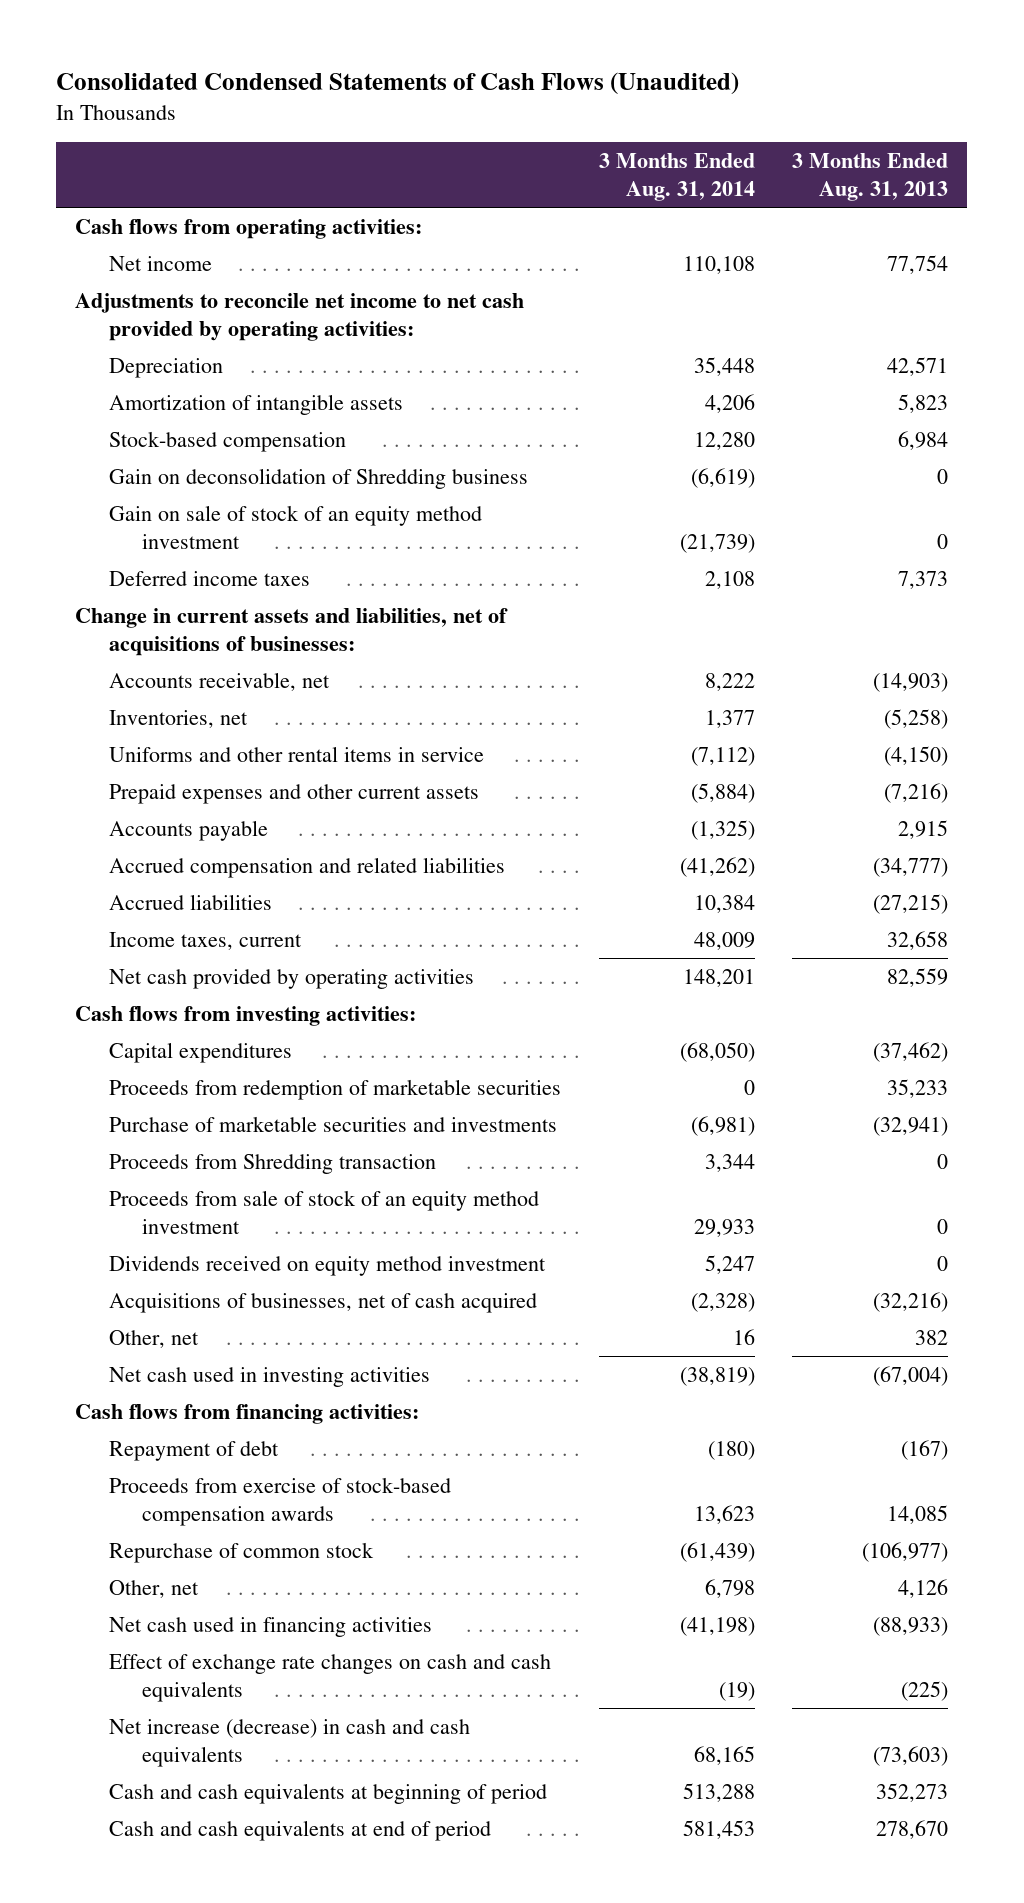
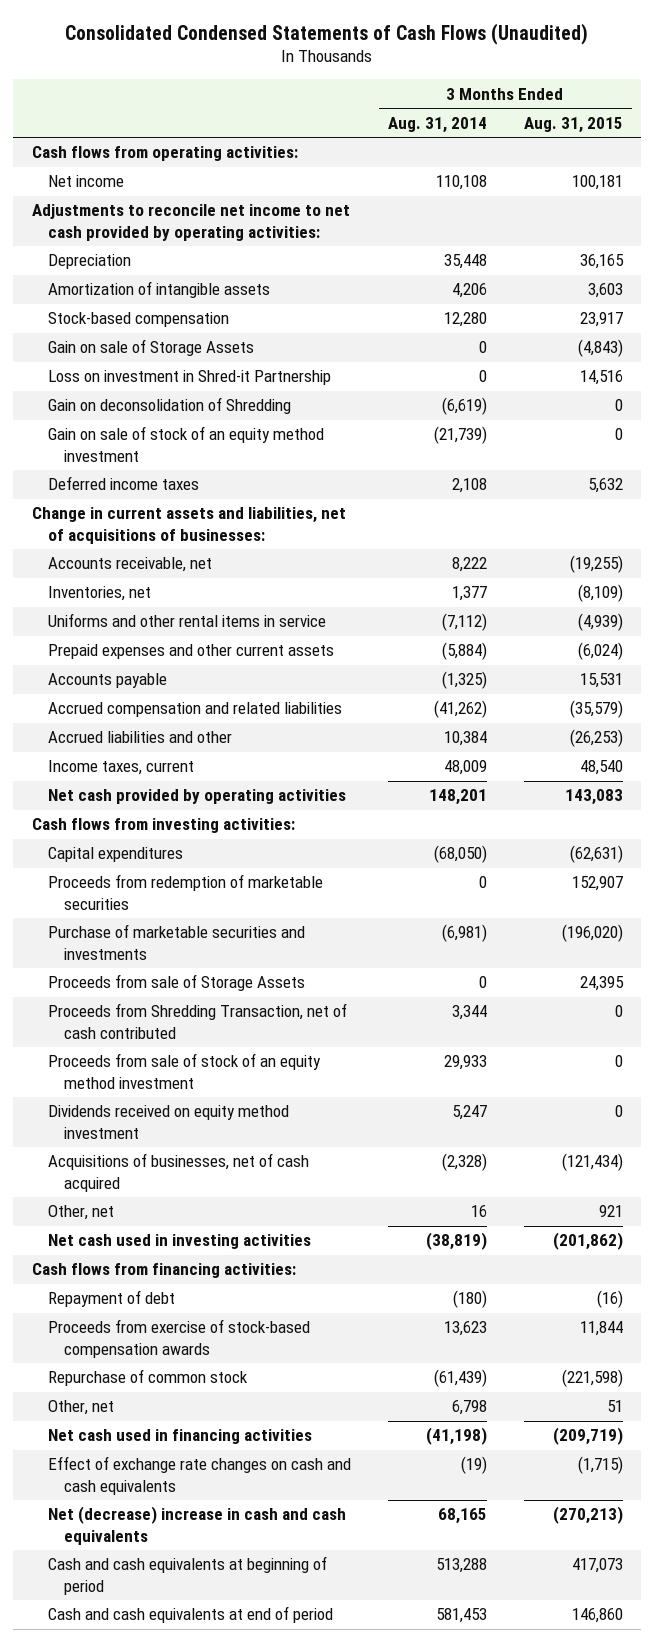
- | 3 Months Ended Aug. 31, 2014 | 3 Months Ended Aug. 31, 2013
+ | 3 Months Ended Aug. 31, 2014 | 3 Months Ended Aug. 31, 2015
- Gain on deconsolidation of Shredding business | (6,619) | 0
+ Gain on sale of Storage Assets | 0 | (4,843)
+ Loss on investment in Shred-it Partnership | 0 | 14,516
+ Gain on deconsolidation of Shredding | (6,619) | 0
- Accrued liabilities | 10,384 | (27,215)
+ Accrued liabilities and other | 10,384 | (26,253)
- Proceeds from Shredding transaction | 3,344 | 0
+ Proceeds from sale of Storage Assets | 0 | 24,395
+ Proceeds from Shredding Transaction, net of cash contributed | 3,344 | 0
- Net increase (decrease) in cash and cash equivalents | 68,165 | (73,603)
+ Net (decrease) increase in cash and cash equivalents | 68,165 | (270,213)

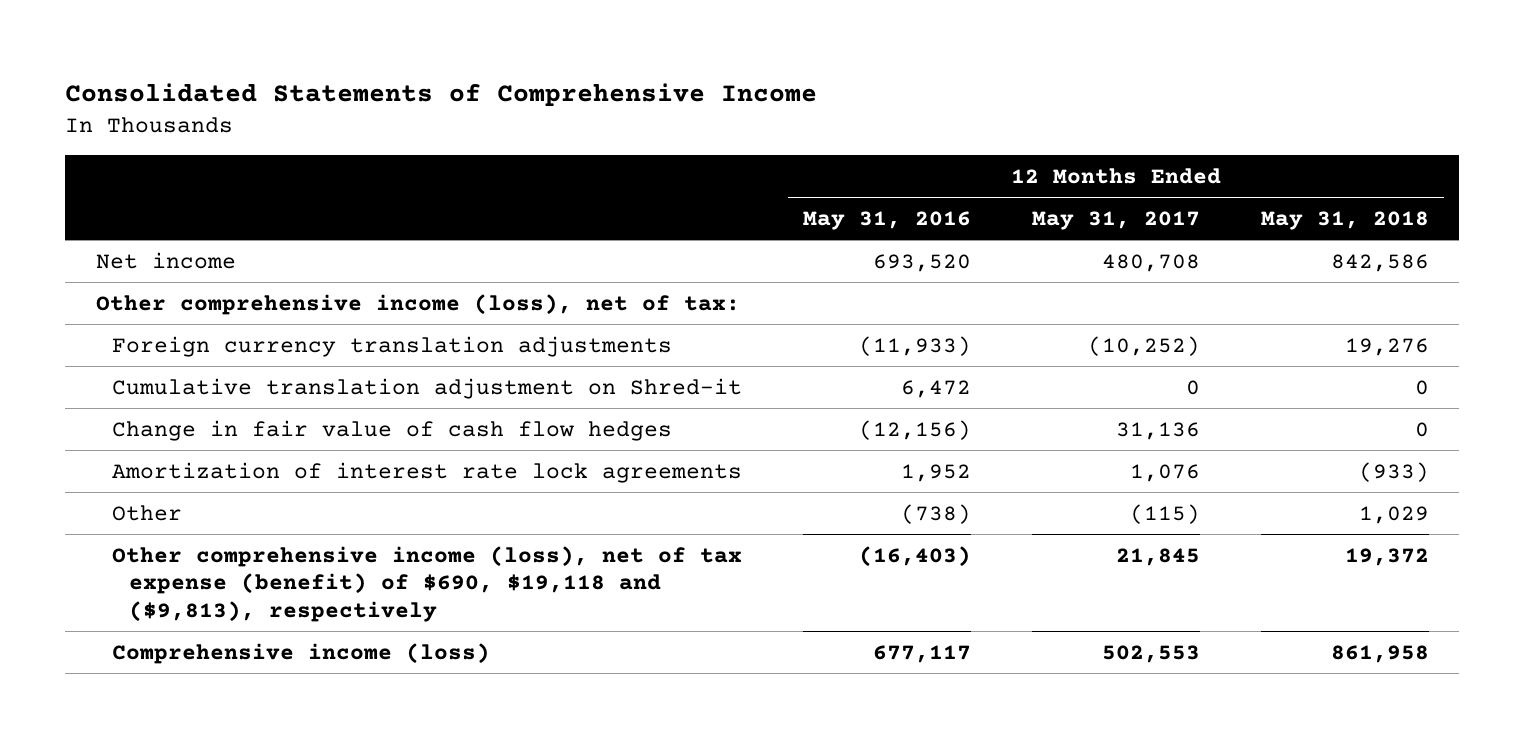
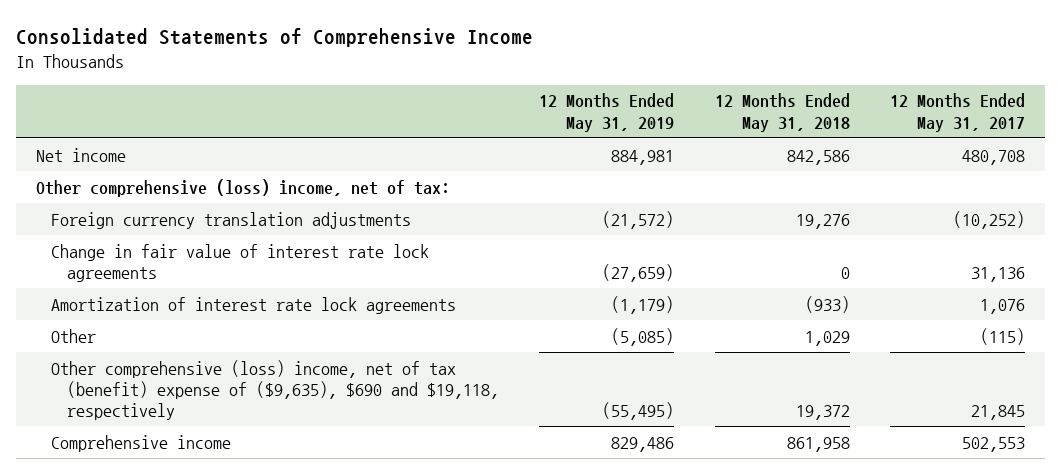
- | 12 Months Ended May 31, 2016 | 12 Months Ended May 31, 2017 | 12 Months Ended May 31, 2018
+ | 12 Months Ended May 31, 2019 | 12 Months Ended May 31, 2018 | 12 Months Ended May 31, 2017
- Other comprehensive income (loss), net of tax:
+ Other comprehensive (loss) income, net of tax:
- Cumulative translation adjustment on Shred-it | 6,472 | 0 | 0
- Change in fair value of cash flow hedges | (12,156) | 31,136 | 0
+ Change in fair value of interest rate lock agreements | (27,659) | 0 | 31,136
- Other comprehensive income (loss), net of tax expense (benefit) of $690, $19,118 and ($9,813), respectively | (16,403) | 21,845 | 19,372
- Comprehensive income (loss) | 677,117 | 502,553 | 861,958
+ Other comprehensive (loss) income, net of tax (benefit) expense of ($9,635), $690 and $19,118, respectively | (55,495) | 19,372 | 21,845
+ Comprehensive income | 829,486 | 861,958 | 502,553

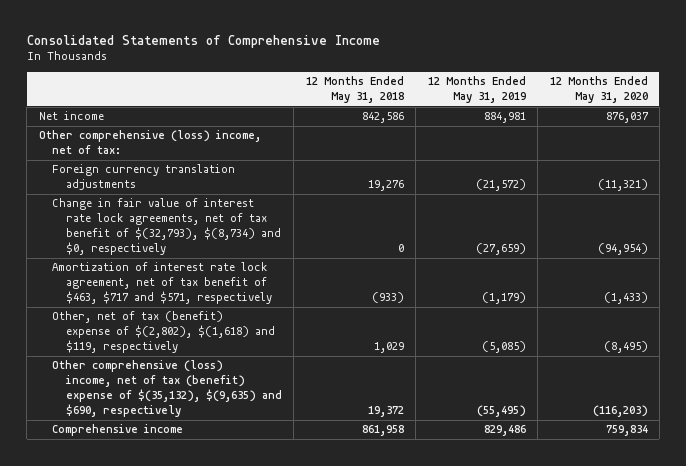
- | 12 Months Ended May 31, 2019 | 12 Months Ended May 31, 2018 | 12 Months Ended May 31, 2017
+ | 12 Months Ended May 31, 2018 | 12 Months Ended May 31, 2019 | 12 Months Ended May 31, 2020
- Change in fair value of interest rate lock agreements | (27,659) | 0 | 31,136
- Amortization of interest rate lock agreements | (1,179) | (933) | 1,076
- Other | (5,085) | 1,029 | (115)
- Other comprehensive (loss) income, net of tax (benefit) expense of ($9,635), $690 and $19,118, respectively | (55,495) | 19,372 | 21,845
+ Change in fair value of interest rate lock agreements, net of tax benefit of $(32,793), $(8,734) and $0, respectively | 0 | (27,659) | (94,954)
+ Amortization of interest rate lock agreement, net of tax benefit of $463, $717 and $571, respectively | (933) | (1,179) | (1,433)
+ Other, net of tax (benefit) expense of $(2,802), $(1,618) and $119, respectively | 1,029 | (5,085) | (8,495)
+ Other comprehensive (loss) income, net of tax (benefit) expense of $(35,132), $(9,635) and $690, respectively | 19,372 | (55,495) | (116,203)

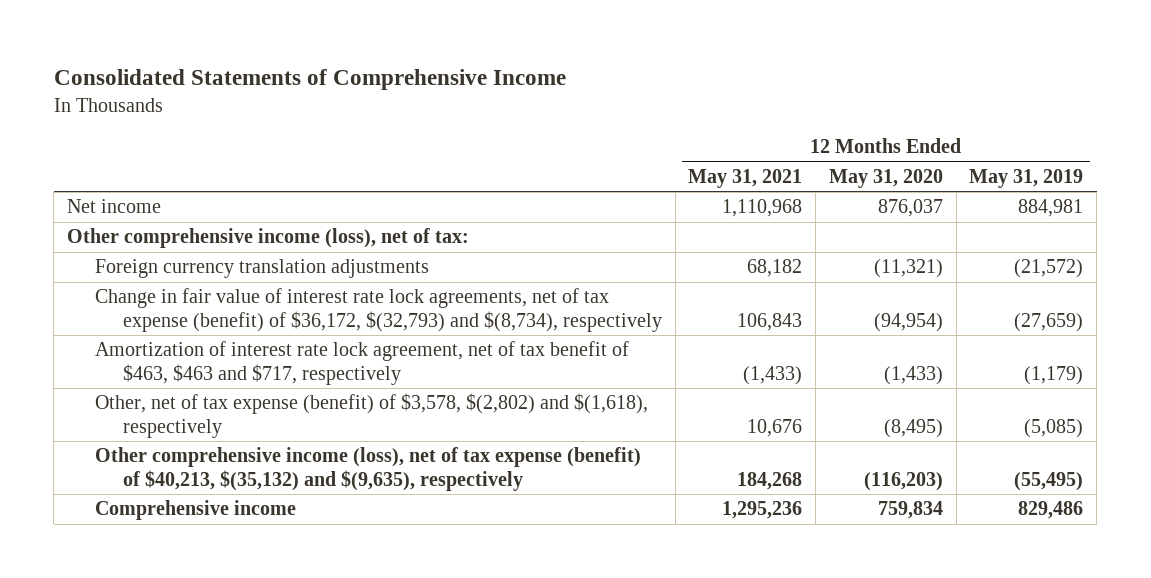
- | 12 Months Ended May 31, 2018 | 12 Months Ended May 31, 2019 | 12 Months Ended May 31, 2020
+ | 12 Months Ended May 31, 2021 | 12 Months Ended May 31, 2020 | 12 Months Ended May 31, 2019
- Other comprehensive (loss) income, net of tax:
+ Other comprehensive income (loss), net of tax:
- Change in fair value of interest rate lock agreements, net of tax benefit of $(32,793), $(8,734) and $0, respectively | 0 | (27,659) | (94,954)
- Amortization of interest rate lock agreement, net of tax benefit of $463, $717 and $571, respectively | (933) | (1,179) | (1,433)
- Other, net of tax (benefit) expense of $(2,802), $(1,618) and $119, respectively | 1,029 | (5,085) | (8,495)
- Other comprehensive (loss) income, net of tax (benefit) expense of $(35,132), $(9,635) and $690, respectively | 19,372 | (55,495) | (116,203)
+ Change in fair value of interest rate lock agreements, net of tax expense (benefit) of $36,172, $(32,793) and $(8,734), respectively | 106,843 | (94,954) | (27,659)
+ Amortization of interest rate lock agreement, net of tax benefit of $463, $463 and $717, respectively | (1,433) | (1,433) | (1,179)
+ Other, net of tax expense (benefit) of $3,578, $(2,802) and $(1,618), respectively | 10,676 | (8,495) | (5,085)
+ Other comprehensive income (loss), net of tax expense (benefit) of $40,213, $(35,132) and $(9,635), respectively | 184,268 | (116,203) | (55,495)

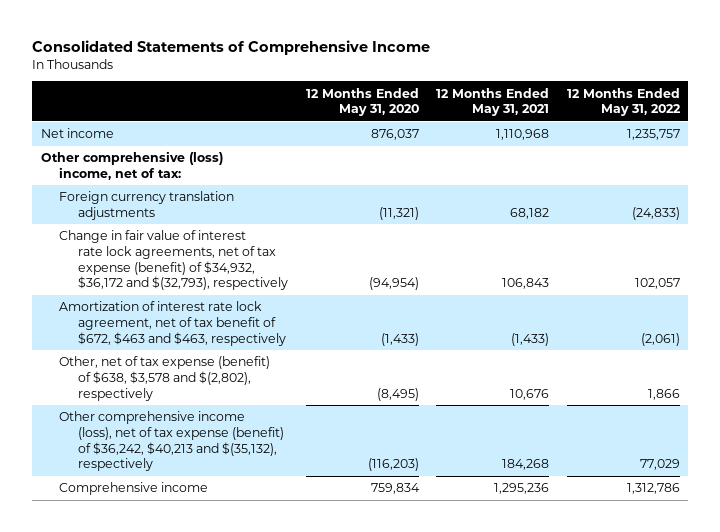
- | 12 Months Ended May 31, 2021 | 12 Months Ended May 31, 2020 | 12 Months Ended May 31, 2019
+ | 12 Months Ended May 31, 2020 | 12 Months Ended May 31, 2021 | 12 Months Ended May 31, 2022
- Other comprehensive income (loss), net of tax:
+ Other comprehensive (loss) income, net of tax:
- Change in fair value of interest rate lock agreements, net of tax expense (benefit) of $36,172, $(32,793) and $(8,734), respectively | 106,843 | (94,954) | (27,659)
- Amortization of interest rate lock agreement, net of tax benefit of $463, $463 and $717, respectively | (1,433) | (1,433) | (1,179)
- Other, net of tax expense (benefit) of $3,578, $(2,802) and $(1,618), respectively | 10,676 | (8,495) | (5,085)
- Other comprehensive income (loss), net of tax expense (benefit) of $40,213, $(35,132) and $(9,635), respectively | 184,268 | (116,203) | (55,495)
+ Change in fair value of interest rate lock agreements, net of tax expense (benefit) of $34,932, $36,172 and $(32,793), respectively | (94,954) | 106,843 | 102,057
+ Amortization of interest rate lock agreement, net of tax benefit of $672, $463 and $463, respectively | (1,433) | (1,433) | (2,061)
+ Other, net of tax expense (benefit) of $638, $3,578 and $(2,802), respectively | (8,495) | 10,676 | 1,866
+ Other comprehensive income (loss), net of tax expense (benefit) of $36,242, $40,213 and $(35,132), respectively | (116,203) | 184,268 | 77,029

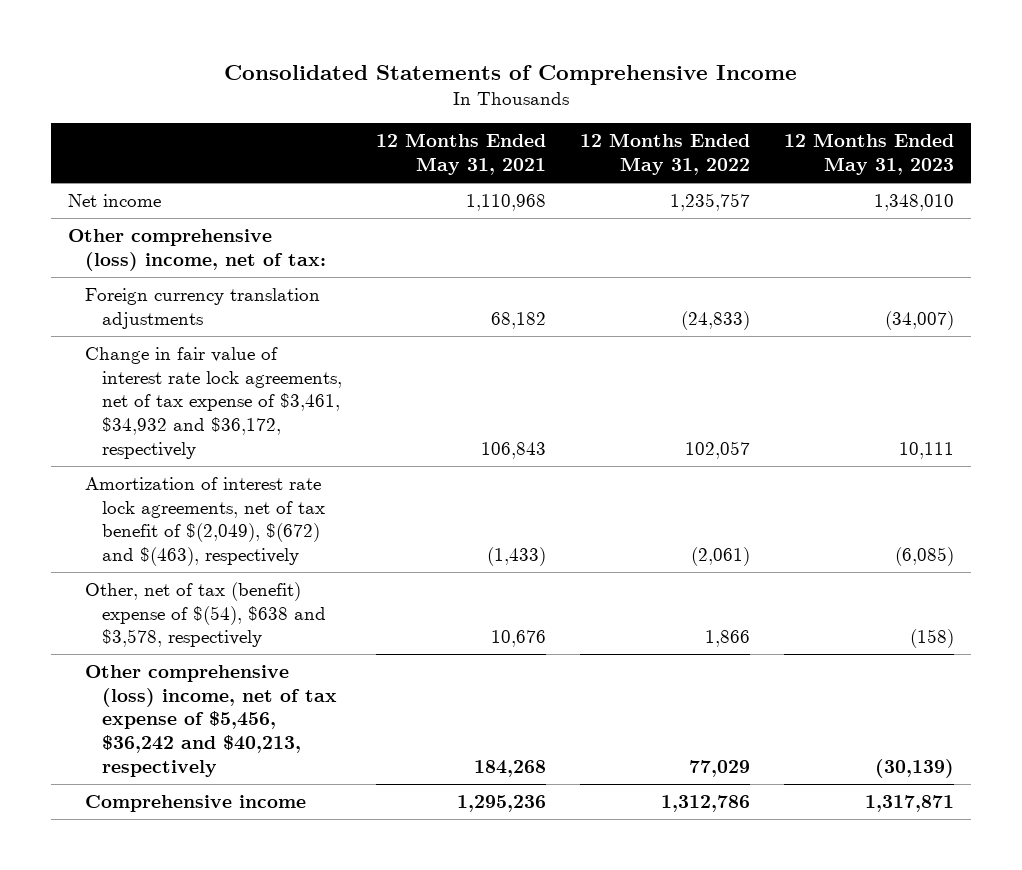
- | 12 Months Ended May 31, 2020 | 12 Months Ended May 31, 2021 | 12 Months Ended May 31, 2022
+ | 12 Months Ended May 31, 2021 | 12 Months Ended May 31, 2022 | 12 Months Ended May 31, 2023
- Change in fair value of interest rate lock agreements, net of tax expense (benefit) of $34,932, $36,172 and $(32,793), respectively | (94,954) | 106,843 | 102,057
- Amortization of interest rate lock agreement, net of tax benefit of $672, $463 and $463, respectively | (1,433) | (1,433) | (2,061)
- Other, net of tax expense (benefit) of $638, $3,578 and $(2,802), respectively | (8,495) | 10,676 | 1,866
- Other comprehensive income (loss), net of tax expense (benefit) of $36,242, $40,213 and $(35,132), respectively | (116,203) | 184,268 | 77,029
+ Change in fair value of interest rate lock agreements, net of tax expense of $3,461, $34,932 and $36,172, respectively | 106,843 | 102,057 | 10,111
+ Amortization of interest rate lock agreements, net of tax benefit of $(2,049), $(672) and $(463), respectively | (1,433) | (2,061) | (6,085)
+ Other, net of tax (benefit) expense of $(54), $638 and $3,578, respectively | 10,676 | 1,866 | (158)
+ Other comprehensive (loss) income, net of tax expense of $5,456, $36,242 and $40,213, respectively | 184,268 | 77,029 | (30,139)

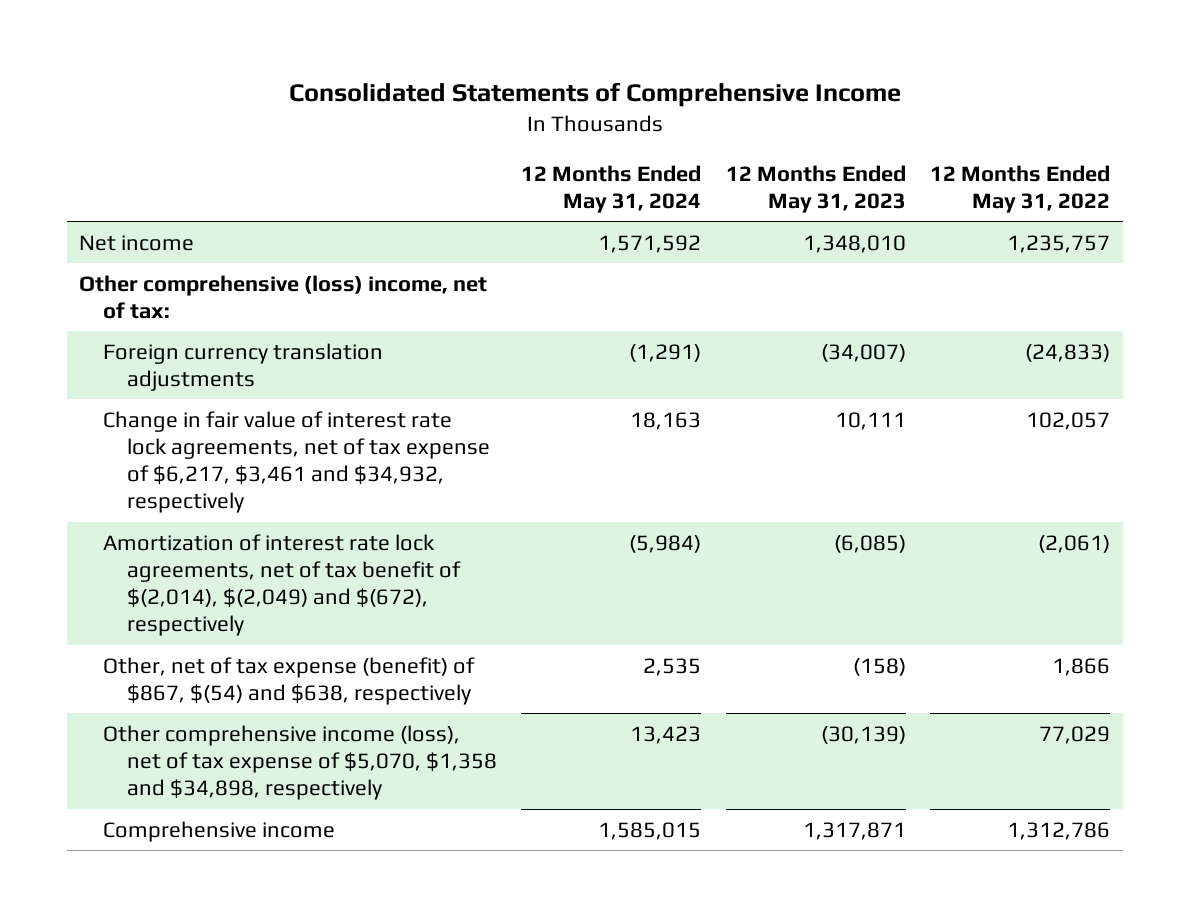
- | 12 Months Ended May 31, 2021 | 12 Months Ended May 31, 2022 | 12 Months Ended May 31, 2023
+ | 12 Months Ended May 31, 2024 | 12 Months Ended May 31, 2023 | 12 Months Ended May 31, 2022
- Change in fair value of interest rate lock agreements, net of tax expense of $3,461, $34,932 and $36,172, respectively | 106,843 | 102,057 | 10,111
- Amortization of interest rate lock agreements, net of tax benefit of $(2,049), $(672) and $(463), respectively | (1,433) | (2,061) | (6,085)
- Other, net of tax (benefit) expense of $(54), $638 and $3,578, respectively | 10,676 | 1,866 | (158)
- Other comprehensive (loss) income, net of tax expense of $5,456, $36,242 and $40,213, respectively | 184,268 | 77,029 | (30,139)
+ Change in fair value of interest rate lock agreements, net of tax expense of $6,217, $3,461 and $34,932, respectively | 18,163 | 10,111 | 102,057
+ Amortization of interest rate lock agreements, net of tax benefit of $(2,014), $(2,049) and $(672), respectively | (5,984) | (6,085) | (2,061)
+ Other, net of tax expense (benefit) of $867, $(54) and $638, respectively | 2,535 | (158) | 1,866
+ Other comprehensive income (loss), net of tax expense of $5,070, $1,358 and $34,898, respectively | 13,423 | (30,139) | 77,029

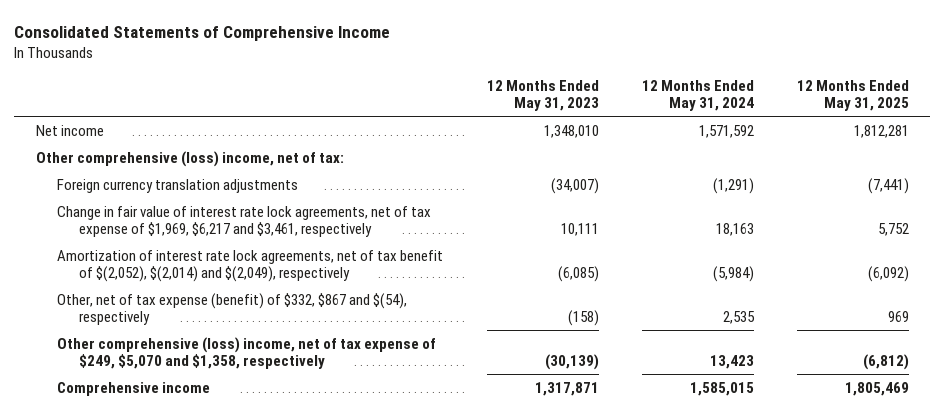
- | 12 Months Ended May 31, 2024 | 12 Months Ended May 31, 2023 | 12 Months Ended May 31, 2022
+ | 12 Months Ended May 31, 2023 | 12 Months Ended May 31, 2024 | 12 Months Ended May 31, 2025
- Change in fair value of interest rate lock agreements, net of tax expense of $6,217, $3,461 and $34,932, respectively | 18,163 | 10,111 | 102,057
- Amortization of interest rate lock agreements, net of tax benefit of $(2,014), $(2,049) and $(672), respectively | (5,984) | (6,085) | (2,061)
- Other, net of tax expense (benefit) of $867, $(54) and $638, respectively | 2,535 | (158) | 1,866
- Other comprehensive income (loss), net of tax expense of $5,070, $1,358 and $34,898, respectively | 13,423 | (30,139) | 77,029
+ Change in fair value of interest rate lock agreements, net of tax expense of $1,969, $6,217 and $3,461, respectively | 10,111 | 18,163 | 5,752
+ Amortization of interest rate lock agreements, net of tax benefit of $(2,052), $(2,014) and $(2,049), respectively | (6,085) | (5,984) | (6,092)
+ Other, net of tax expense (benefit) of $332, $867 and $(54), respectively | (158) | 2,535 | 969
+ Other comprehensive (loss) income, net of tax expense of $249, $5,070 and $1,358, respectively | (30,139) | 13,423 | (6,812)

